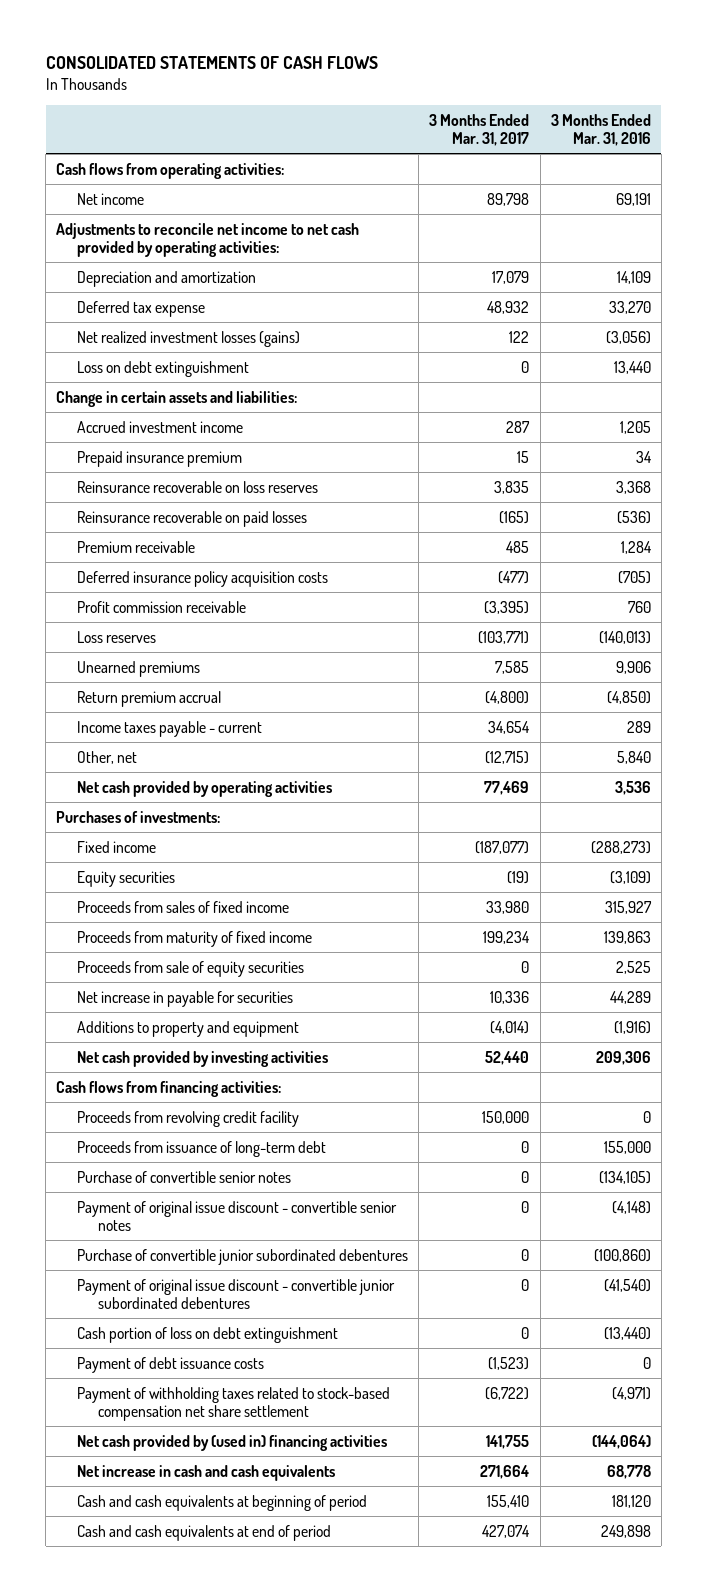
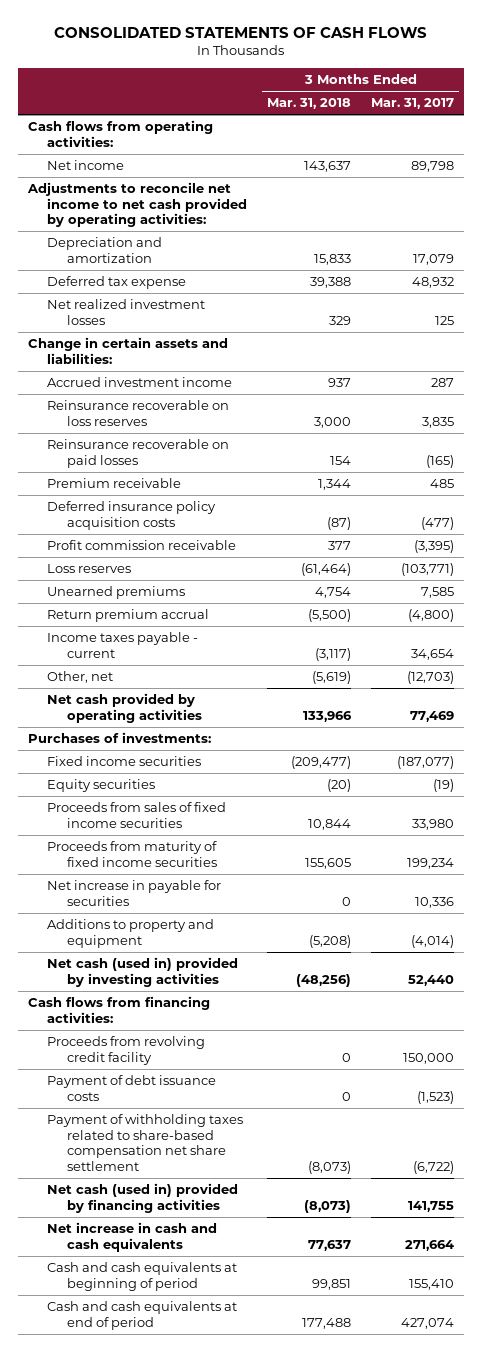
- | 3 Months Ended Mar. 31, 2017 | 3 Months Ended Mar. 31, 2016
+ | 3 Months Ended Mar. 31, 2018 | 3 Months Ended Mar. 31, 2017
- Net realized investment losses (gains) | 122 | (3,056)
- Loss on debt extinguishment | 0 | 13,440
+ Net realized investment losses | 329 | 125
- Prepaid insurance premium | 15 | 34
- Other, net | (12,715) | 5,840
+ Other, net | (5,619) | (12,703)
- Fixed income | (187,077) | (288,273)
+ Fixed income securities | (209,477) | (187,077)
- Proceeds from sales of fixed income | 33,980 | 315,927
- Proceeds from maturity of fixed income | 199,234 | 139,863
- Proceeds from sale of equity securities | 0 | 2,525
+ Proceeds from sales of fixed income securities | 10,844 | 33,980
+ Proceeds from maturity of fixed income securities | 155,605 | 199,234
- Net cash provided by investing activities | 52,440 | 209,306
+ Net cash (used in) provided by investing activities | (48,256) | 52,440
- Proceeds from issuance of long-term debt | 0 | 155,000
- Purchase of convertible senior notes | 0 | (134,105)
- Payment of original issue discount - convertible senior notes | 0 | (4,148)
- Purchase of convertible junior subordinated debentures | 0 | (100,860)
- Payment of original issue discount - convertible junior subordinated debentures | 0 | (41,540)
- Cash portion of loss on debt extinguishment | 0 | (13,440)
- Payment of withholding taxes related to stock-based compensation net share settlement | (6,722) | (4,971)
- Net cash provided by (used in) financing activities | 141,755 | (144,064)
+ Payment of withholding taxes related to share-based compensation net share settlement | (8,073) | (6,722)
+ Net cash (used in) provided by financing activities | (8,073) | 141,755

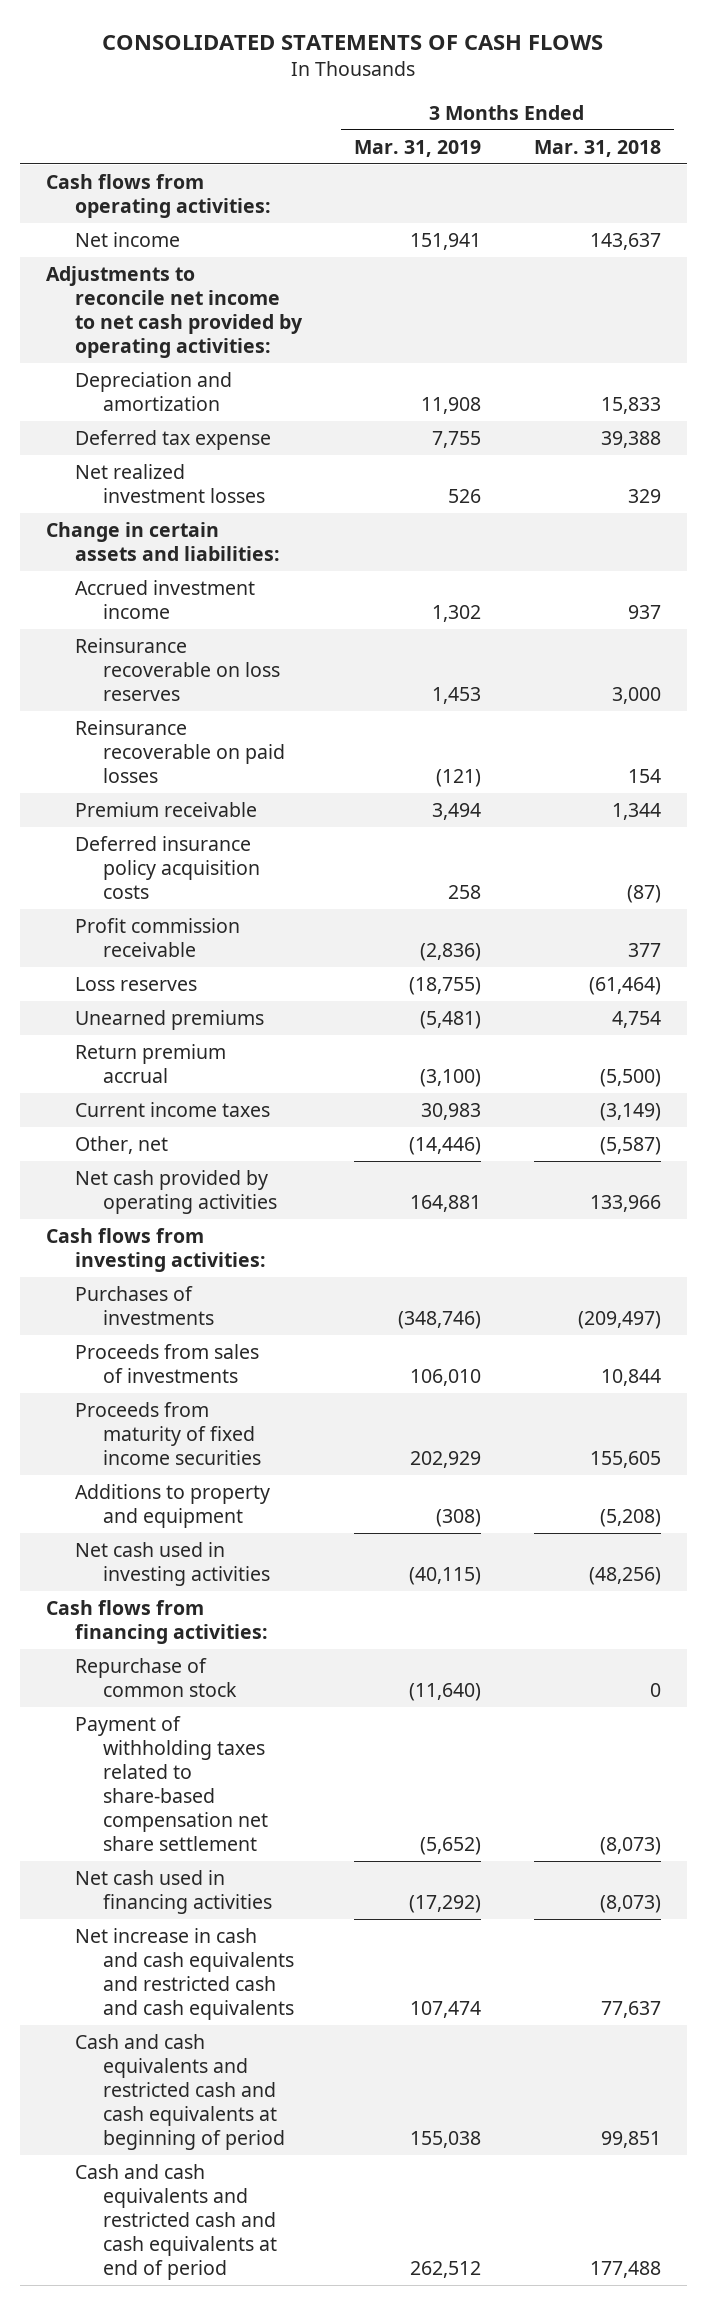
- | 3 Months Ended Mar. 31, 2018 | 3 Months Ended Mar. 31, 2017
+ | 3 Months Ended Mar. 31, 2019 | 3 Months Ended Mar. 31, 2018
- Income taxes payable - current | (3,117) | 34,654
- Other, net | (5,619) | (12,703)
+ Current income taxes | 30,983 | (3,149)
+ Other, net | (14,446) | (5,587)
- Purchases of investments:
- Fixed income securities | (209,477) | (187,077)
- Equity securities | (20) | (19)
- Proceeds from sales of fixed income securities | 10,844 | 33,980
+ Cash flows from investing activities:
+ Purchases of investments | (348,746) | (209,497)
+ Proceeds from sales of investments | 106,010 | 10,844
- Net increase in payable for securities | 0 | 10,336
- Net cash (used in) provided by investing activities | (48,256) | 52,440
+ Net cash used in investing activities | (40,115) | (48,256)
- Proceeds from revolving credit facility | 0 | 150,000
- Payment of debt issuance costs | 0 | (1,523)
+ Repurchase of common stock | (11,640) | 0
- Net cash (used in) provided by financing activities | (8,073) | 141,755
- Net increase in cash and cash equivalents | 77,637 | 271,664
- Cash and cash equivalents at beginning of period | 99,851 | 155,410
- Cash and cash equivalents at end of period | 177,488 | 427,074
+ Net cash used in financing activities | (17,292) | (8,073)
+ Net increase in cash and cash equivalents and restricted cash and cash equivalents | 107,474 | 77,637
+ Cash and cash equivalents and restricted cash and cash equivalents at beginning of period | 155,038 | 99,851
+ Cash and cash equivalents and restricted cash and cash equivalents at end of period | 262,512 | 177,488

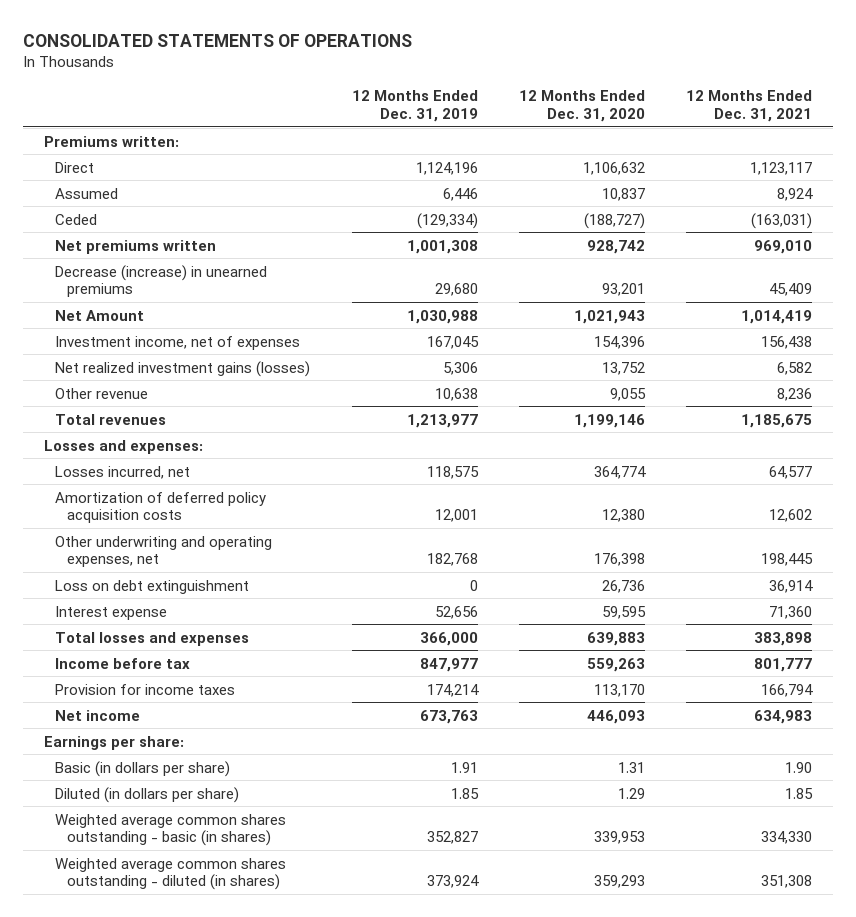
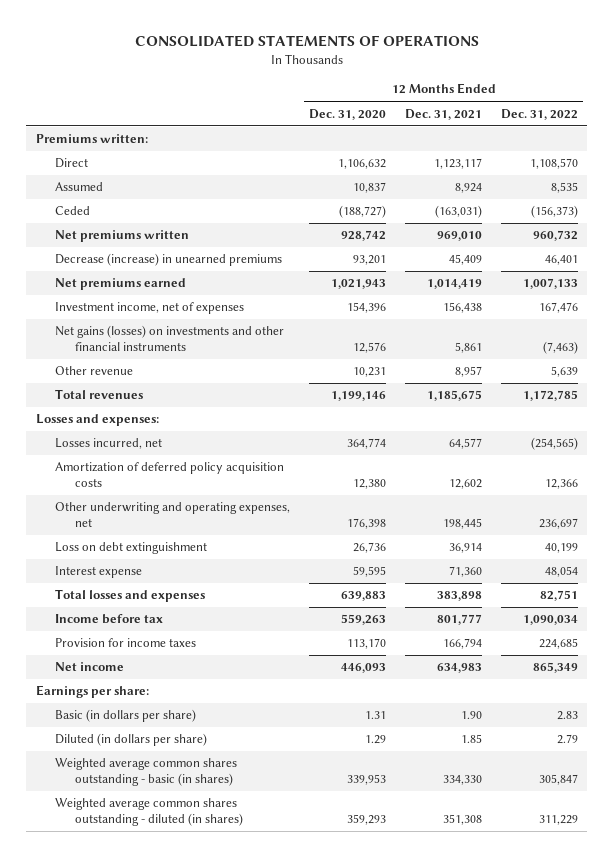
- | 12 Months Ended Dec. 31, 2019 | 12 Months Ended Dec. 31, 2020 | 12 Months Ended Dec. 31, 2021
+ | 12 Months Ended Dec. 31, 2020 | 12 Months Ended Dec. 31, 2021 | 12 Months Ended Dec. 31, 2022
- Net Amount | 1,030,988 | 1,021,943 | 1,014,419
+ Net premiums earned | 1,021,943 | 1,014,419 | 1,007,133
- Net realized investment gains (losses) | 5,306 | 13,752 | 6,582
- Other revenue | 10,638 | 9,055 | 8,236
+ Net gains (losses) on investments and other financial instruments | 12,576 | 5,861 | (7,463)
+ Other revenue | 10,231 | 8,957 | 5,639

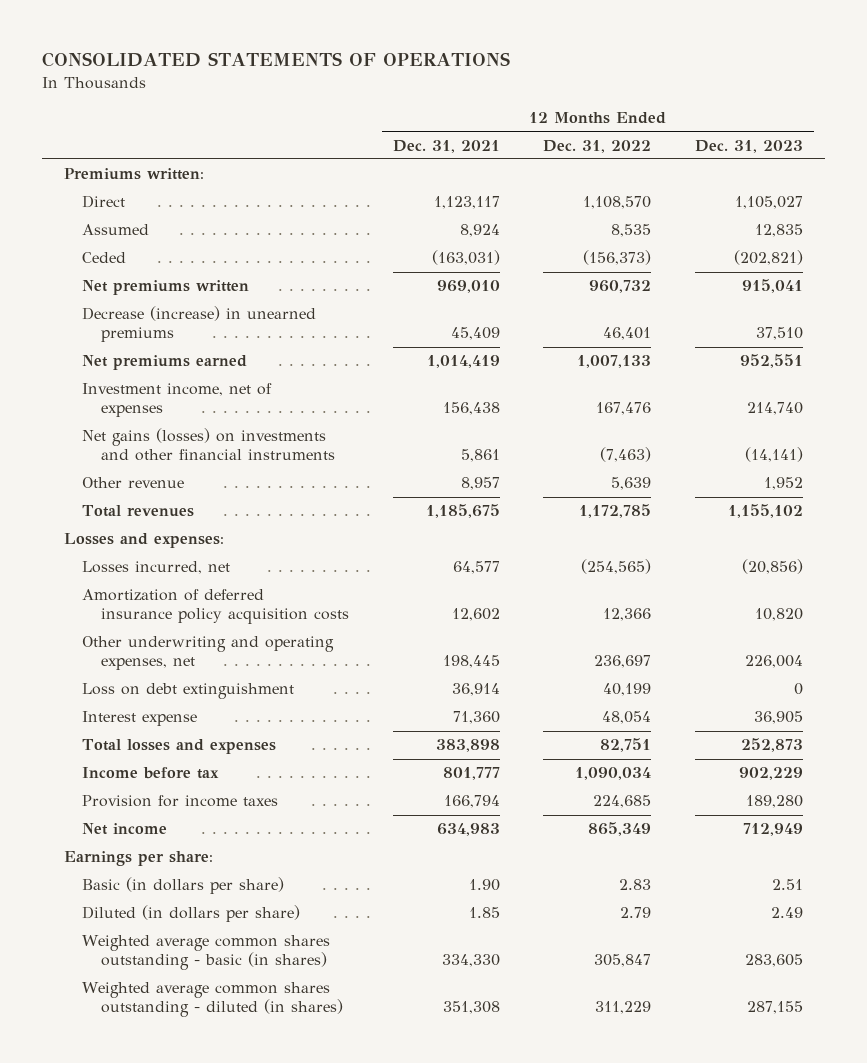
- | 12 Months Ended Dec. 31, 2020 | 12 Months Ended Dec. 31, 2021 | 12 Months Ended Dec. 31, 2022
+ | 12 Months Ended Dec. 31, 2021 | 12 Months Ended Dec. 31, 2022 | 12 Months Ended Dec. 31, 2023
- Amortization of deferred policy acquisition costs | 12,380 | 12,602 | 12,366
+ Amortization of deferred insurance policy acquisition costs | 12,602 | 12,366 | 10,820

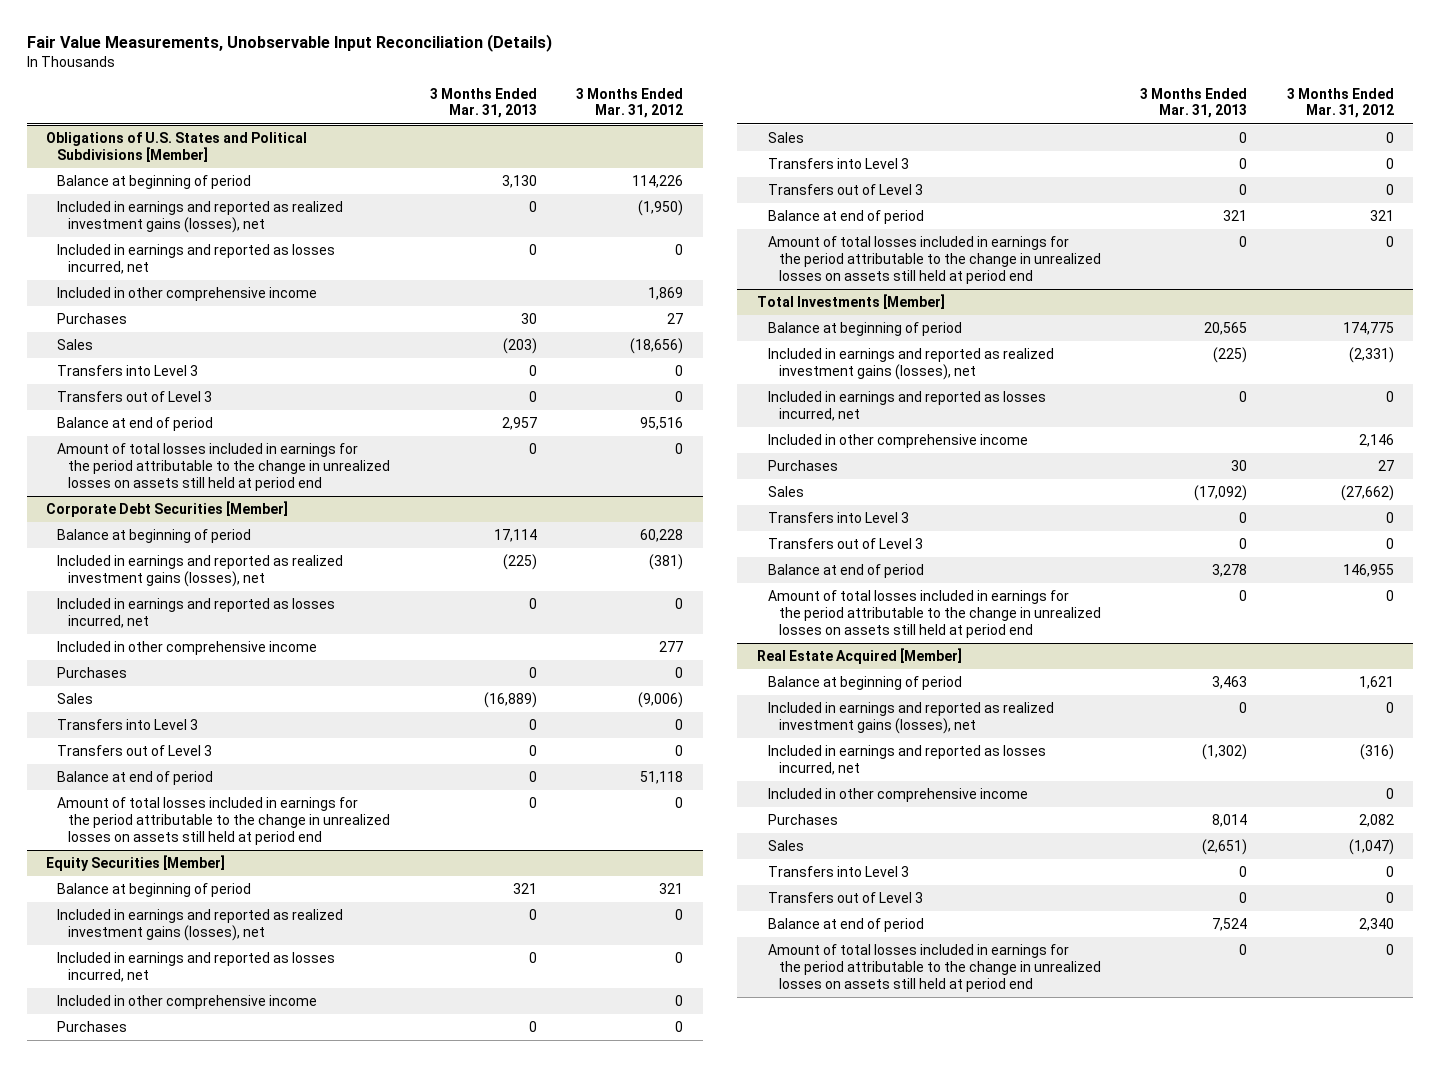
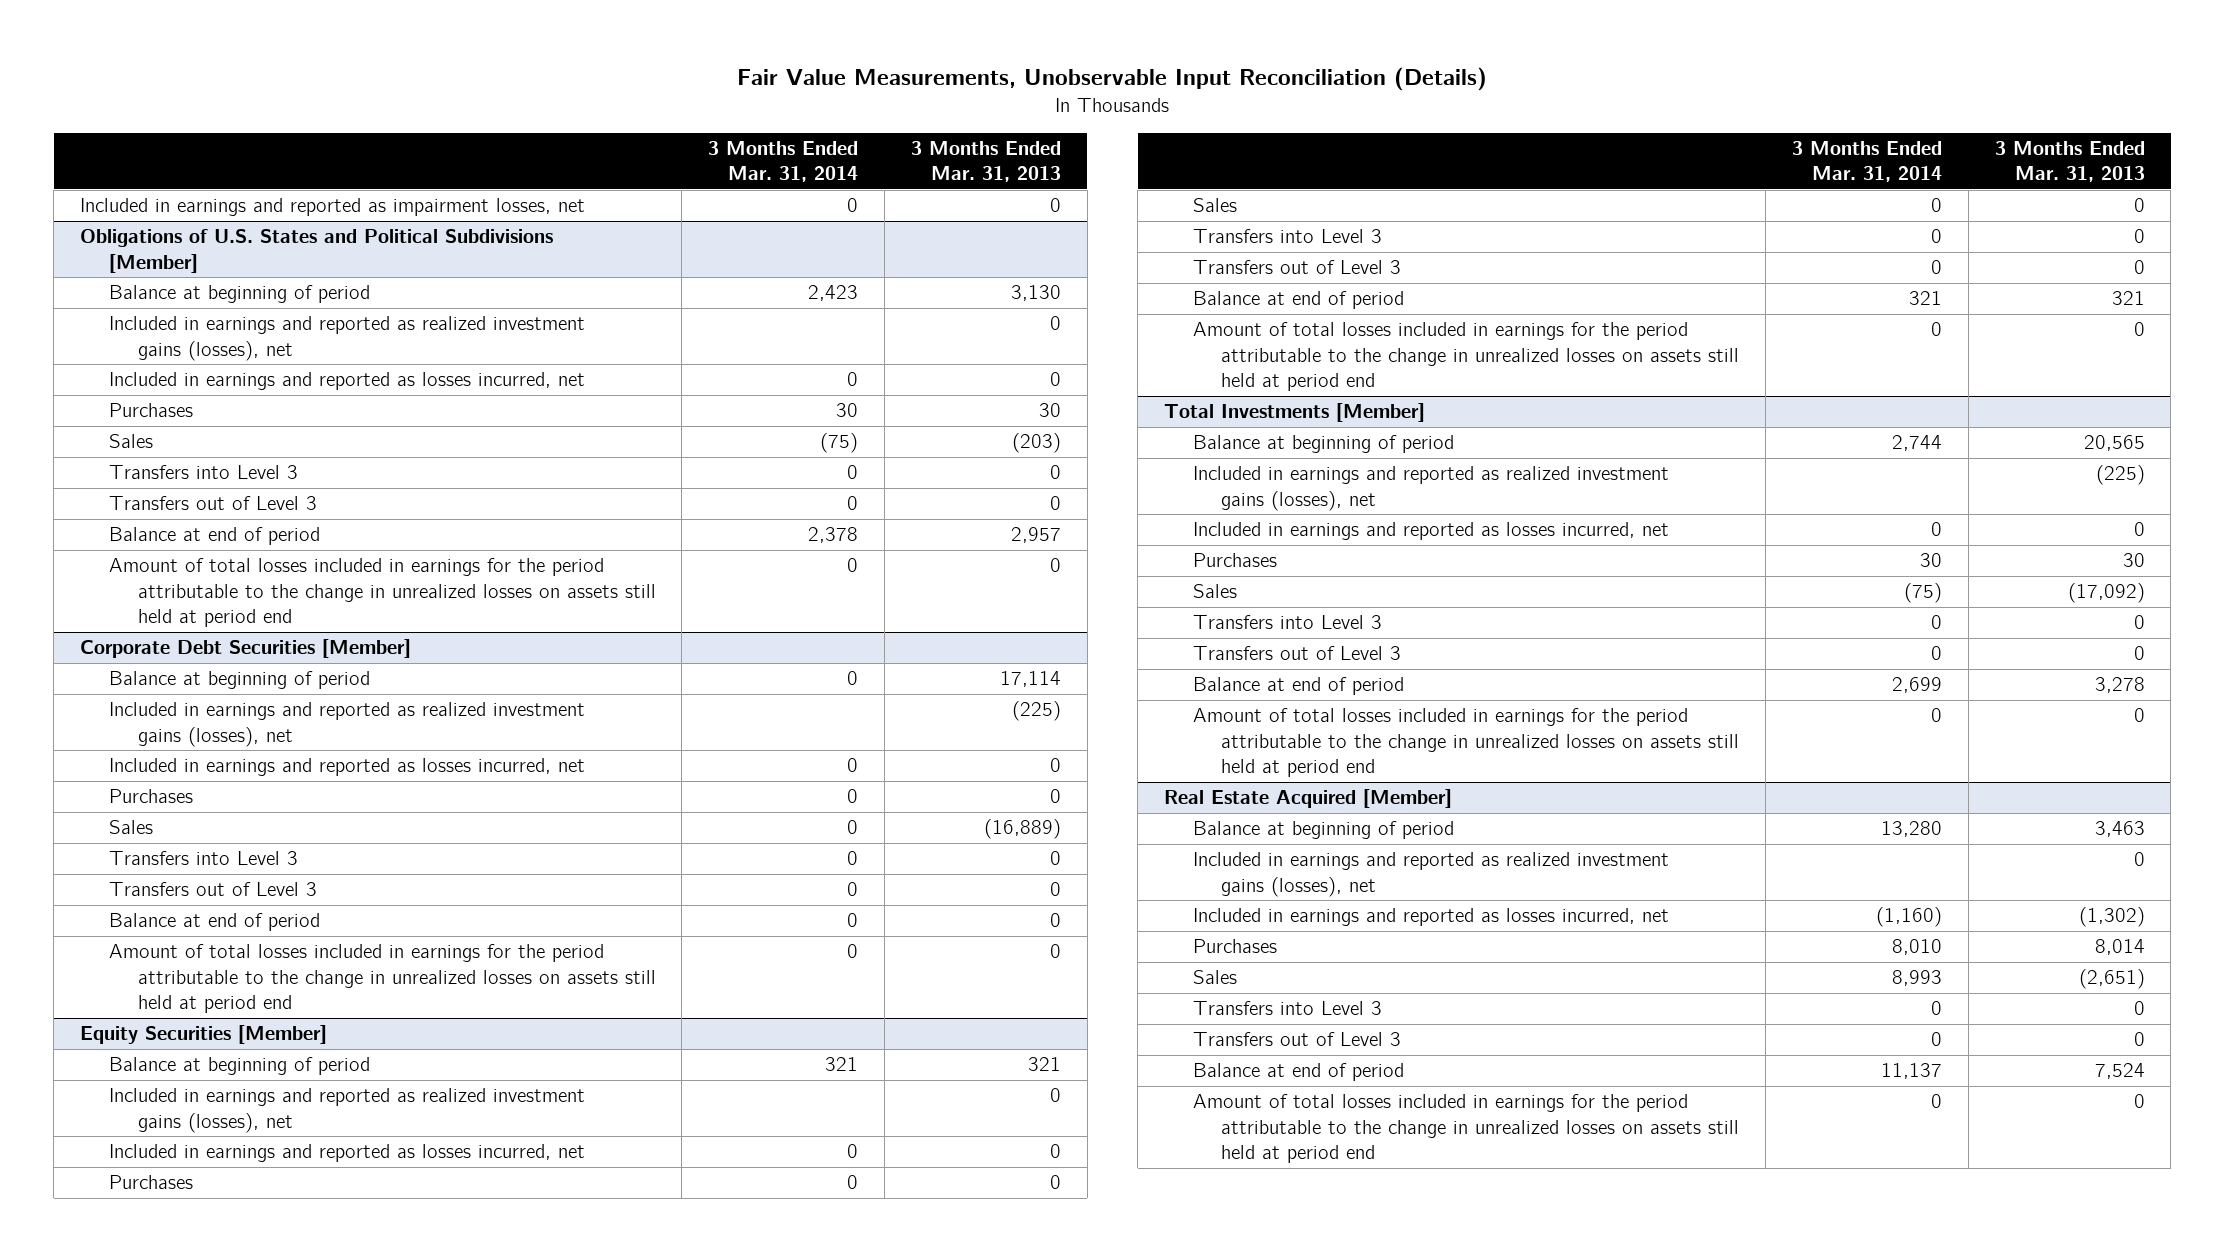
- | 3 Months Ended Mar. 31, 2013 | 3 Months Ended Mar. 31, 2012
+ | 3 Months Ended Mar. 31, 2014 | 3 Months Ended Mar. 31, 2013
+ Included in earnings and reported as impairment losses, net | 0 | 0
@ Obligations of U.S. States and Political Subdivisions [Member]
- Included in other comprehensive income | | 1,869
@ Corporate Debt Securities [Member]
- Included in other comprehensive income | | 277
@ Equity Securities [Member]
- Included in other comprehensive income | | 0
@ Total Investments [Member]
- Included in other comprehensive income | | 2,146
@ Real Estate Acquired [Member]
- Included in other comprehensive income | | 0

